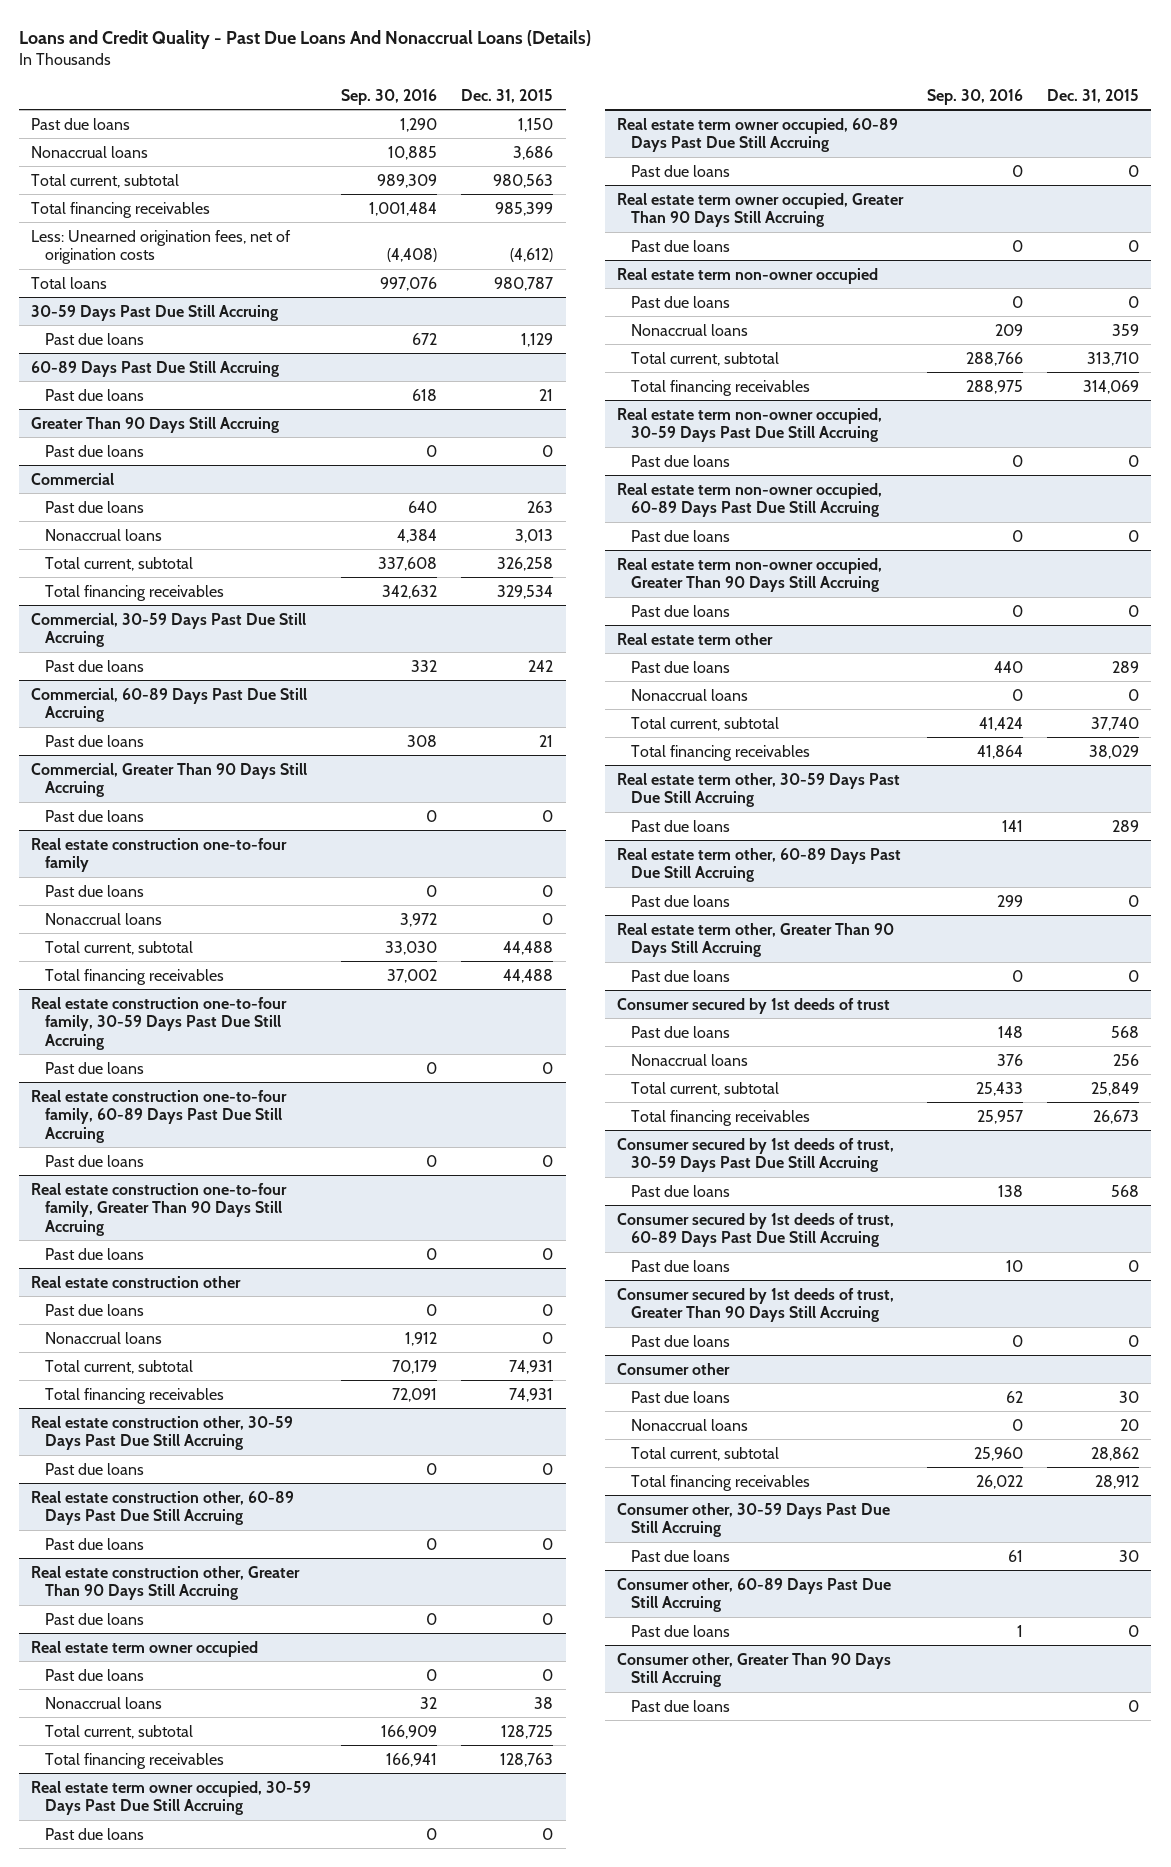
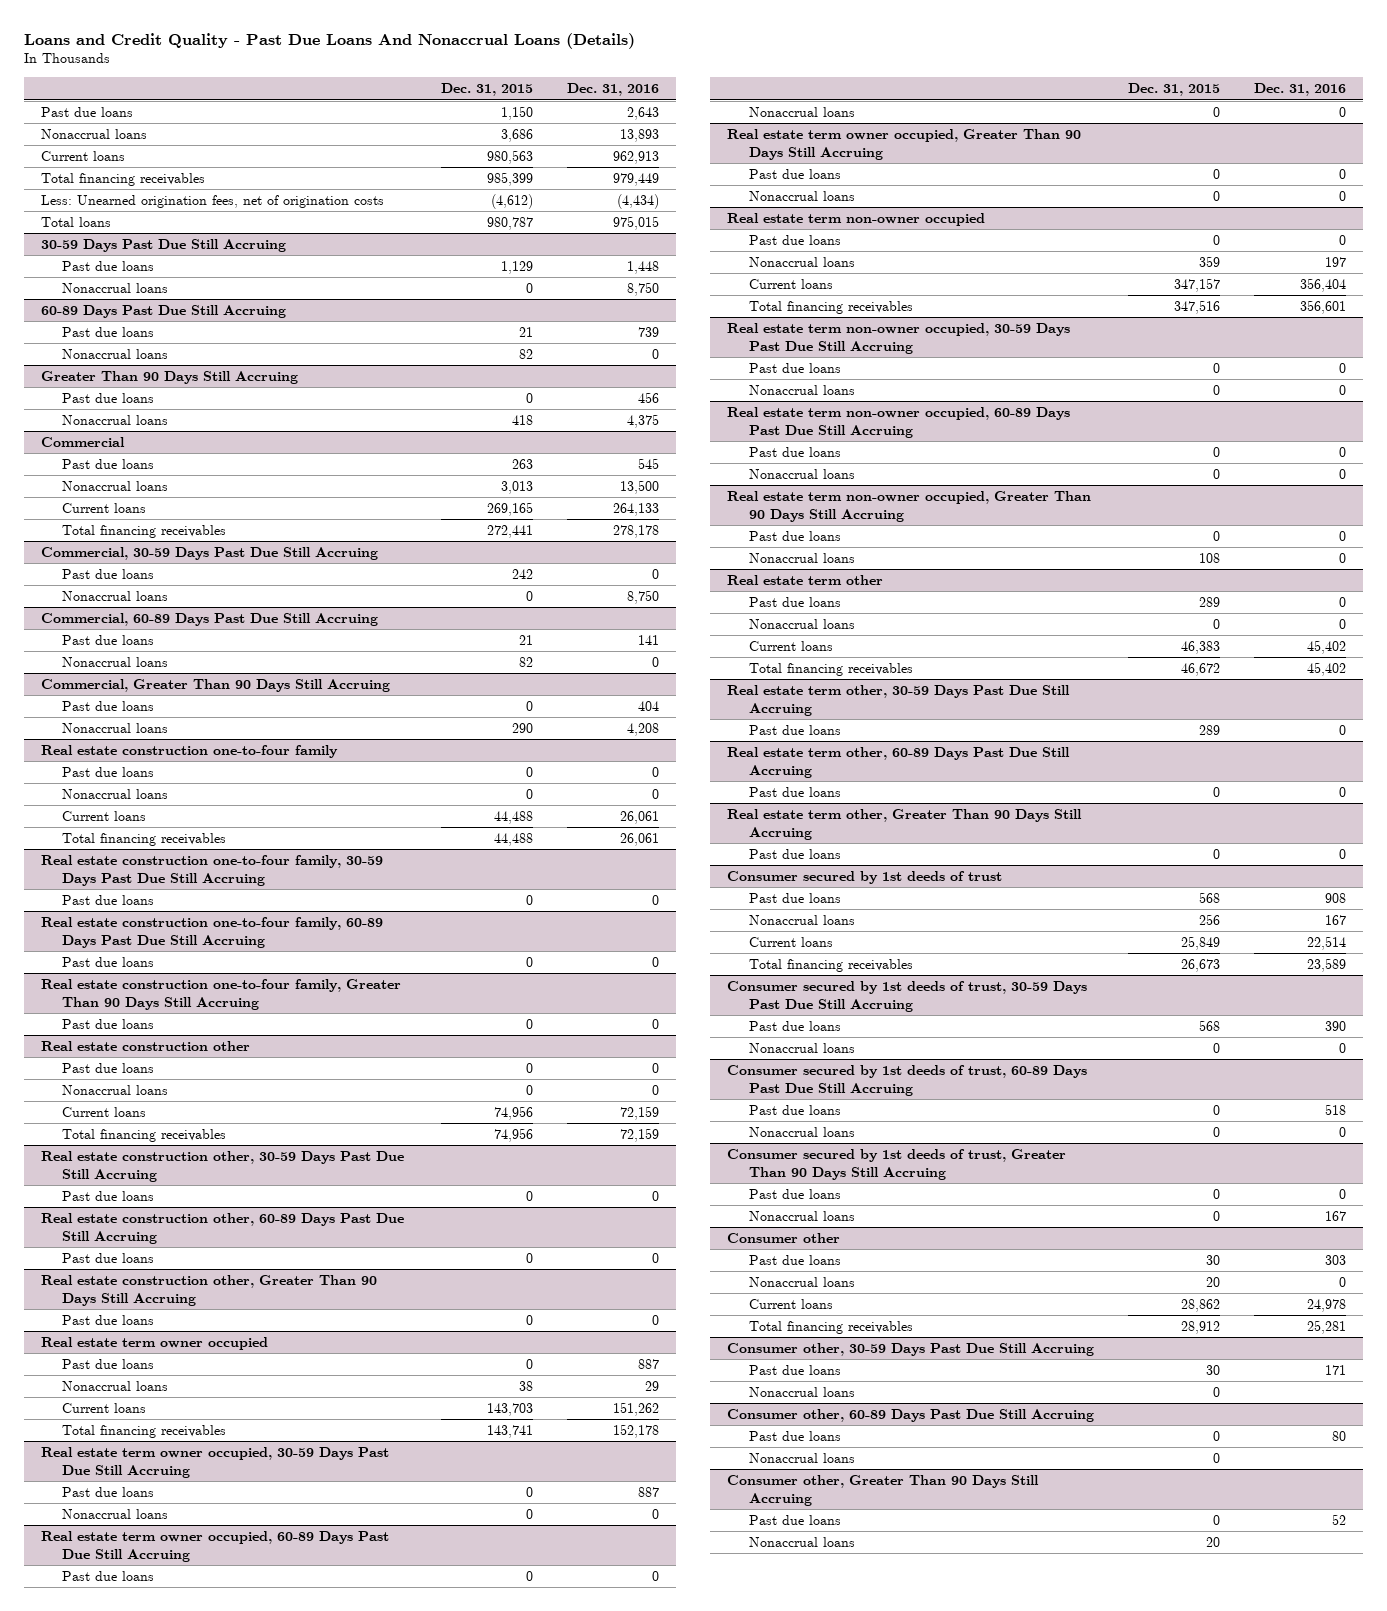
- | Sep. 30, 2016 | Dec. 31, 2015
+ | Dec. 31, 2015 | Dec. 31, 2016
- Total current, subtotal | 989,309 | 980,563
+ Current loans | 980,563 | 962,913
@ 30-59 Days Past Due Still Accruing
+ Nonaccrual loans | 0 | 8,750
@ 60-89 Days Past Due Still Accruing
+ Nonaccrual loans | 82 | 0
@ Greater Than 90 Days Still Accruing
+ Nonaccrual loans | 418 | 4,375
@ Commercial
- Total current, subtotal | 337,608 | 326,258
- Total financing receivables | 342,632 | 329,534
+ Current loans | 269,165 | 264,133
+ Total financing receivables | 272,441 | 278,178
@ Commercial, 30-59 Days Past Due Still Accruing
+ Nonaccrual loans | 0 | 8,750
@ Commercial, 60-89 Days Past Due Still Accruing
+ Nonaccrual loans | 82 | 0
@ Commercial, Greater Than 90 Days Still Accruing
+ Nonaccrual loans | 290 | 4,208
@ Real estate construction one-to-four family
- Total current, subtotal | 33,030 | 44,488
+ Current loans | 44,488 | 26,061
@ Real estate construction other
- Total current, subtotal | 70,179 | 74,931
- Total financing receivables | 72,091 | 74,931
+ Current loans | 74,956 | 72,159
+ Total financing receivables | 74,956 | 72,159
@ Real estate term owner occupied
- Total current, subtotal | 166,909 | 128,725
- Total financing receivables | 166,941 | 128,763
+ Current loans | 143,703 | 151,262
+ Total financing receivables | 143,741 | 152,178
@ Real estate term owner occupied, 30-59 Days Past Due Still Accruing
+ Nonaccrual loans | 0 | 0
@ Real estate term owner occupied, 60-89 Days Past Due Still Accruing
+ Nonaccrual loans | 0 | 0
@ Real estate term owner occupied, Greater Than 90 Days Still Accruing
+ Nonaccrual loans | 0 | 0
@ Real estate term non-owner occupied
- Total current, subtotal | 288,766 | 313,710
- Total financing receivables | 288,975 | 314,069
+ Current loans | 347,157 | 356,404
+ Total financing receivables | 347,516 | 356,601
@ Real estate term non-owner occupied, 30-59 Days Past Due Still Accruing
+ Nonaccrual loans | 0 | 0
@ Real estate term non-owner occupied, 60-89 Days Past Due Still Accruing
+ Nonaccrual loans | 0 | 0
@ Real estate term non-owner occupied, Greater Than 90 Days Still Accruing
+ Nonaccrual loans | 108 | 0
@ Real estate term other
- Total current, subtotal | 41,424 | 37,740
- Total financing receivables | 41,864 | 38,029
+ Current loans | 46,383 | 45,402
+ Total financing receivables | 46,672 | 45,402
@ Consumer secured by 1st deeds of trust
- Total current, subtotal | 25,433 | 25,849
+ Current loans | 25,849 | 22,514
@ Consumer secured by 1st deeds of trust, 30-59 Days Past Due Still Accruing
+ Nonaccrual loans | 0 | 0
@ Consumer secured by 1st deeds of trust, 60-89 Days Past Due Still Accruing
+ Nonaccrual loans | 0 | 0
@ Consumer secured by 1st deeds of trust, Greater Than 90 Days Still Accruing
+ Nonaccrual loans | 0 | 167
@ Consumer other
- Total current, subtotal | 25,960 | 28,862
+ Current loans | 28,862 | 24,978
@ Consumer other, 30-59 Days Past Due Still Accruing
+ Nonaccrual loans | 0 |
@ Consumer other, 60-89 Days Past Due Still Accruing
+ Nonaccrual loans | 0 |
@ Consumer other, Greater Than 90 Days Still Accruing
+ Nonaccrual loans | 20 |

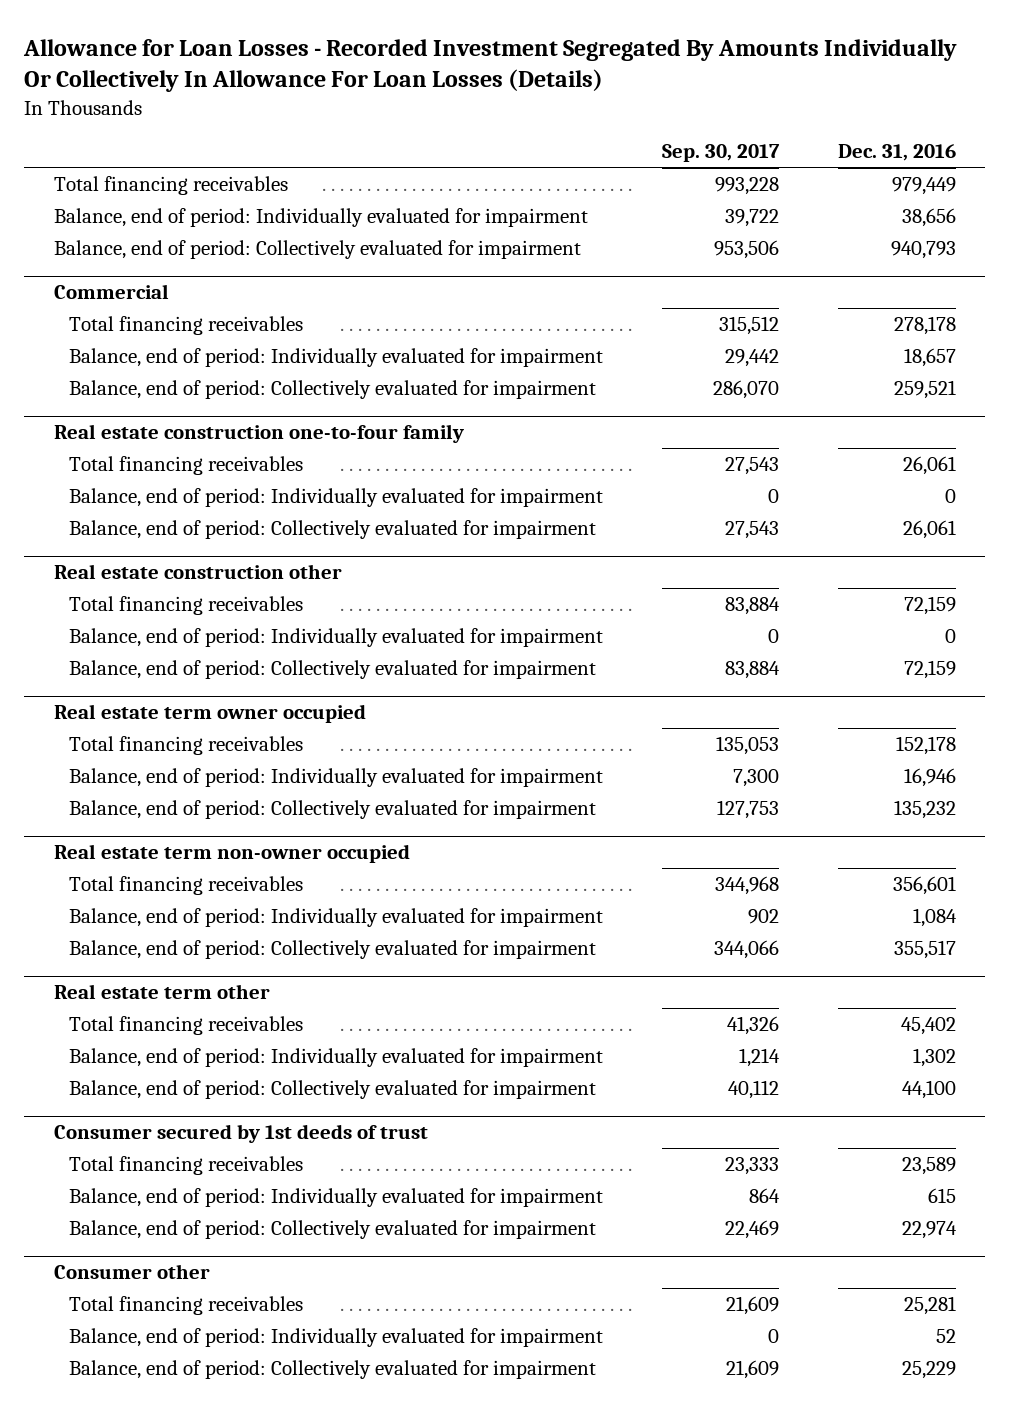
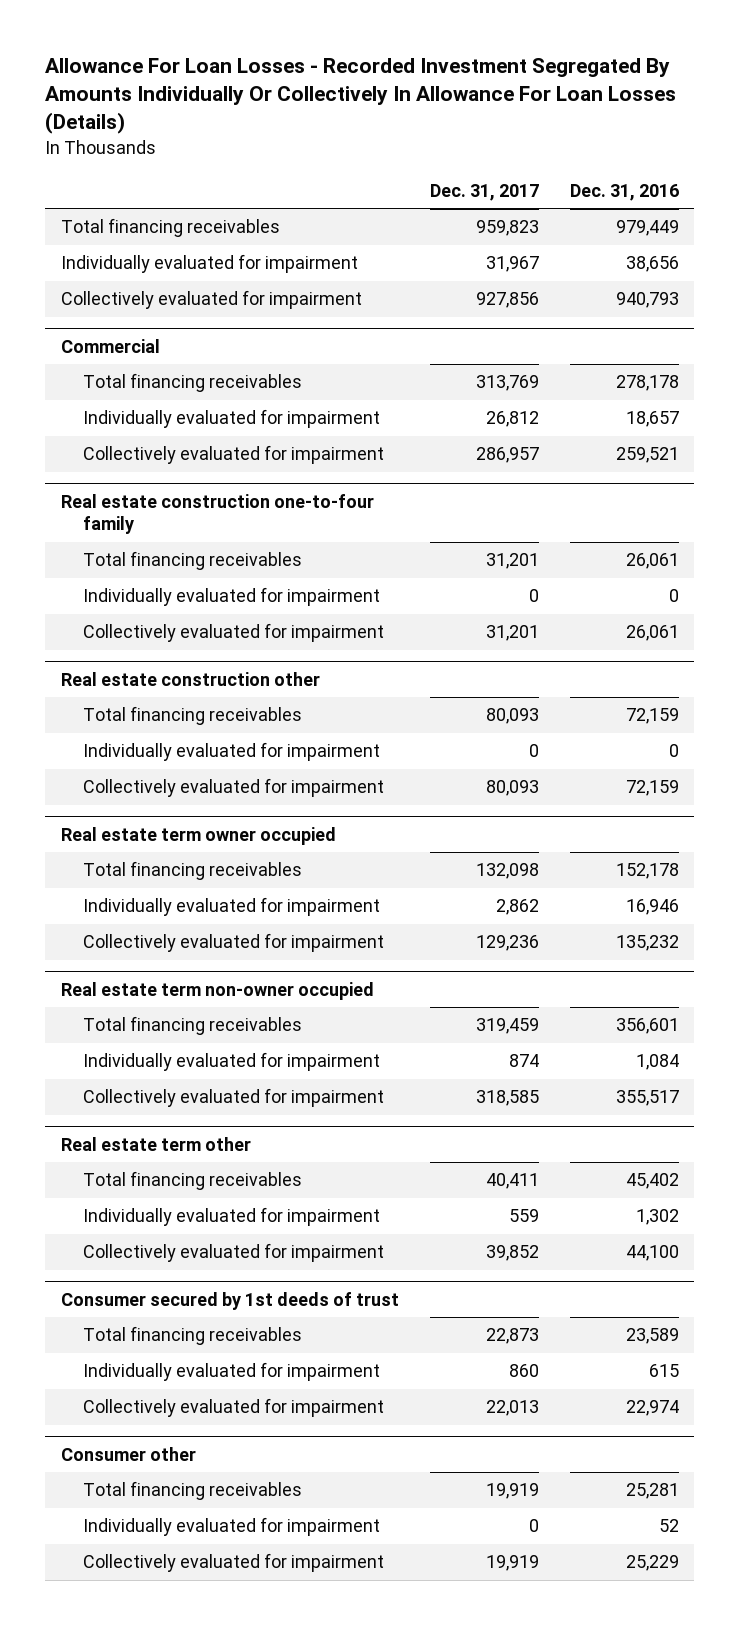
- Allowance for Loan Losses - Recorded Investment Segregated By Amounts Individually Or Collectively In Allowance For Loan Losses (Details)
+ Allowance For Loan Losses - Recorded Investment Segregated By Amounts Individually Or Collectively In Allowance For Loan Losses (Details)
- | Sep. 30, 2017 | Dec. 31, 2016
+ | Dec. 31, 2017 | Dec. 31, 2016
- Balance, end of period: Individually evaluated for impairment | 39,722 | 38,656
- Balance, end of period: Collectively evaluated for impairment | 953,506 | 940,793
+ Individually evaluated for impairment | 31,967 | 38,656
+ Collectively evaluated for impairment | 927,856 | 940,793
@ Commercial
- Balance, end of period: Individually evaluated for impairment | 29,442 | 18,657
- Balance, end of period: Collectively evaluated for impairment | 286,070 | 259,521
+ Individually evaluated for impairment | 26,812 | 18,657
+ Collectively evaluated for impairment | 286,957 | 259,521
@ Real estate construction one-to-four family
- Balance, end of period: Individually evaluated for impairment | 0 | 0
- Balance, end of period: Collectively evaluated for impairment | 27,543 | 26,061
+ Individually evaluated for impairment | 0 | 0
+ Collectively evaluated for impairment | 31,201 | 26,061
@ Real estate construction other
- Balance, end of period: Individually evaluated for impairment | 0 | 0
- Balance, end of period: Collectively evaluated for impairment | 83,884 | 72,159
+ Individually evaluated for impairment | 0 | 0
+ Collectively evaluated for impairment | 80,093 | 72,159
@ Real estate term owner occupied
- Balance, end of period: Individually evaluated for impairment | 7,300 | 16,946
- Balance, end of period: Collectively evaluated for impairment | 127,753 | 135,232
+ Individually evaluated for impairment | 2,862 | 16,946
+ Collectively evaluated for impairment | 129,236 | 135,232
@ Real estate term non-owner occupied
- Balance, end of period: Individually evaluated for impairment | 902 | 1,084
- Balance, end of period: Collectively evaluated for impairment | 344,066 | 355,517
+ Individually evaluated for impairment | 874 | 1,084
+ Collectively evaluated for impairment | 318,585 | 355,517
@ Real estate term other
- Balance, end of period: Individually evaluated for impairment | 1,214 | 1,302
- Balance, end of period: Collectively evaluated for impairment | 40,112 | 44,100
+ Individually evaluated for impairment | 559 | 1,302
+ Collectively evaluated for impairment | 39,852 | 44,100
@ Consumer secured by 1st deeds of trust
- Balance, end of period: Individually evaluated for impairment | 864 | 615
- Balance, end of period: Collectively evaluated for impairment | 22,469 | 22,974
+ Individually evaluated for impairment | 860 | 615
+ Collectively evaluated for impairment | 22,013 | 22,974
@ Consumer other
- Balance, end of period: Individually evaluated for impairment | 0 | 52
- Balance, end of period: Collectively evaluated for impairment | 21,609 | 25,229
+ Individually evaluated for impairment | 0 | 52
+ Collectively evaluated for impairment | 19,919 | 25,229

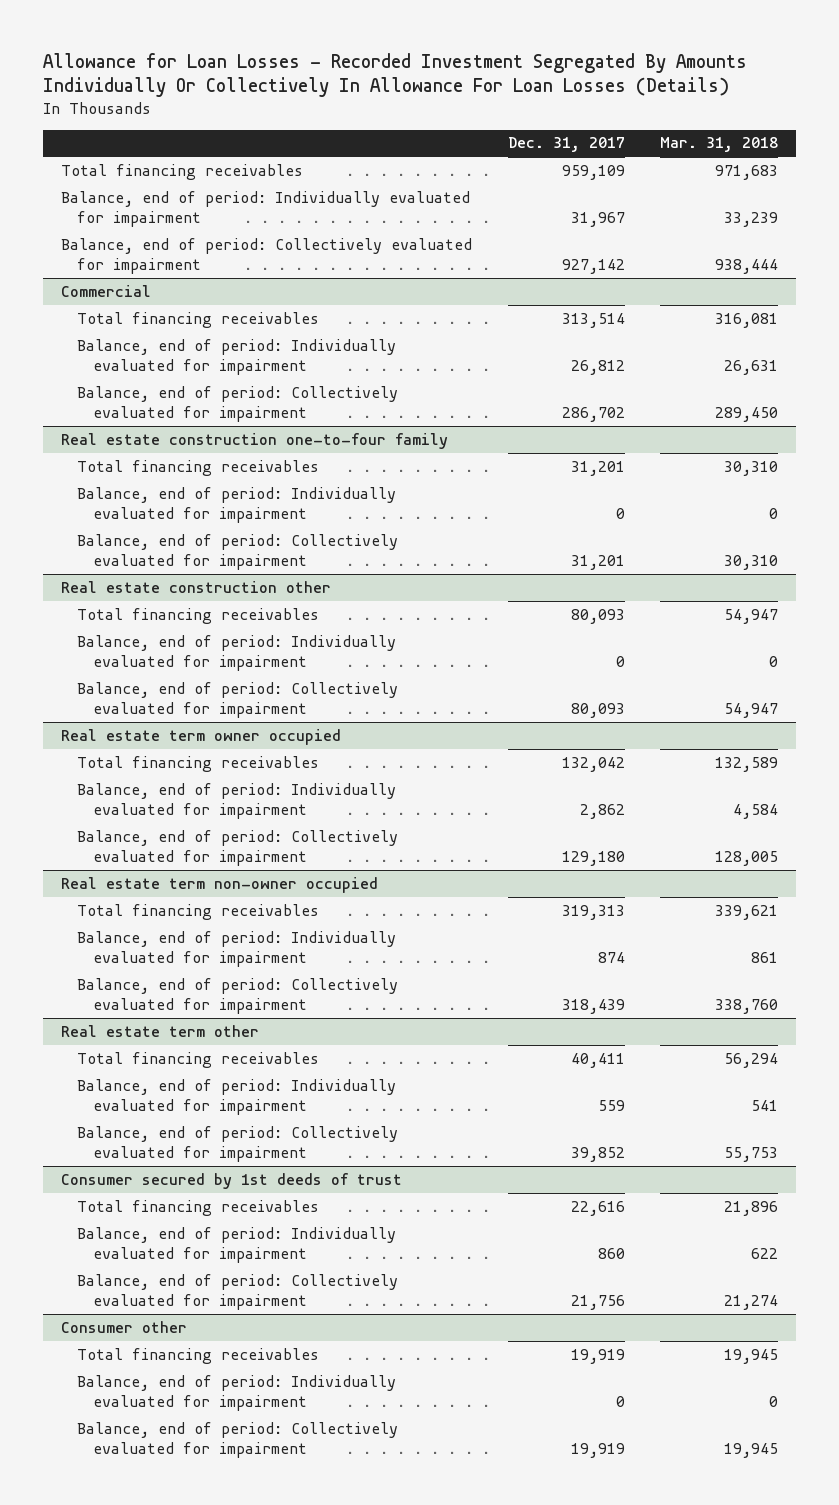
- Allowance For Loan Losses - Recorded Investment Segregated By Amounts Individually Or Collectively In Allowance For Loan Losses (Details)
+ Allowance for Loan Losses - Recorded Investment Segregated By Amounts Individually Or Collectively In Allowance For Loan Losses (Details)
- | Dec. 31, 2017 | Dec. 31, 2016
+ | Dec. 31, 2017 | Mar. 31, 2018
- Total financing receivables | 959,823 | 979,449
- Individually evaluated for impairment | 31,967 | 38,656
- Collectively evaluated for impairment | 927,856 | 940,793
+ Total financing receivables | 959,109 | 971,683
+ Balance, end of period: Individually evaluated for impairment | 31,967 | 33,239
+ Balance, end of period: Collectively evaluated for impairment | 927,142 | 938,444
@ Commercial
- Total financing receivables | 313,769 | 278,178
- Individually evaluated for impairment | 26,812 | 18,657
- Collectively evaluated for impairment | 286,957 | 259,521
+ Total financing receivables | 313,514 | 316,081
+ Balance, end of period: Individually evaluated for impairment | 26,812 | 26,631
+ Balance, end of period: Collectively evaluated for impairment | 286,702 | 289,450
@ Real estate construction one-to-four family
- Individually evaluated for impairment | 0 | 0
- Collectively evaluated for impairment | 31,201 | 26,061
+ Balance, end of period: Individually evaluated for impairment | 0 | 0
+ Balance, end of period: Collectively evaluated for impairment | 31,201 | 30,310
@ Real estate construction other
- Individually evaluated for impairment | 0 | 0
- Collectively evaluated for impairment | 80,093 | 72,159
+ Balance, end of period: Individually evaluated for impairment | 0 | 0
+ Balance, end of period: Collectively evaluated for impairment | 80,093 | 54,947
@ Real estate term owner occupied
- Total financing receivables | 132,098 | 152,178
- Individually evaluated for impairment | 2,862 | 16,946
- Collectively evaluated for impairment | 129,236 | 135,232
+ Total financing receivables | 132,042 | 132,589
+ Balance, end of period: Individually evaluated for impairment | 2,862 | 4,584
+ Balance, end of period: Collectively evaluated for impairment | 129,180 | 128,005
@ Real estate term non-owner occupied
- Total financing receivables | 319,459 | 356,601
- Individually evaluated for impairment | 874 | 1,084
- Collectively evaluated for impairment | 318,585 | 355,517
+ Total financing receivables | 319,313 | 339,621
+ Balance, end of period: Individually evaluated for impairment | 874 | 861
+ Balance, end of period: Collectively evaluated for impairment | 318,439 | 338,760
@ Real estate term other
- Individually evaluated for impairment | 559 | 1,302
- Collectively evaluated for impairment | 39,852 | 44,100
+ Balance, end of period: Individually evaluated for impairment | 559 | 541
+ Balance, end of period: Collectively evaluated for impairment | 39,852 | 55,753
@ Consumer secured by 1st deeds of trust
- Total financing receivables | 22,873 | 23,589
- Individually evaluated for impairment | 860 | 615
- Collectively evaluated for impairment | 22,013 | 22,974
+ Total financing receivables | 22,616 | 21,896
+ Balance, end of period: Individually evaluated for impairment | 860 | 622
+ Balance, end of period: Collectively evaluated for impairment | 21,756 | 21,274
@ Consumer other
- Individually evaluated for impairment | 0 | 52
- Collectively evaluated for impairment | 19,919 | 25,229
+ Balance, end of period: Individually evaluated for impairment | 0 | 0
+ Balance, end of period: Collectively evaluated for impairment | 19,919 | 19,945

